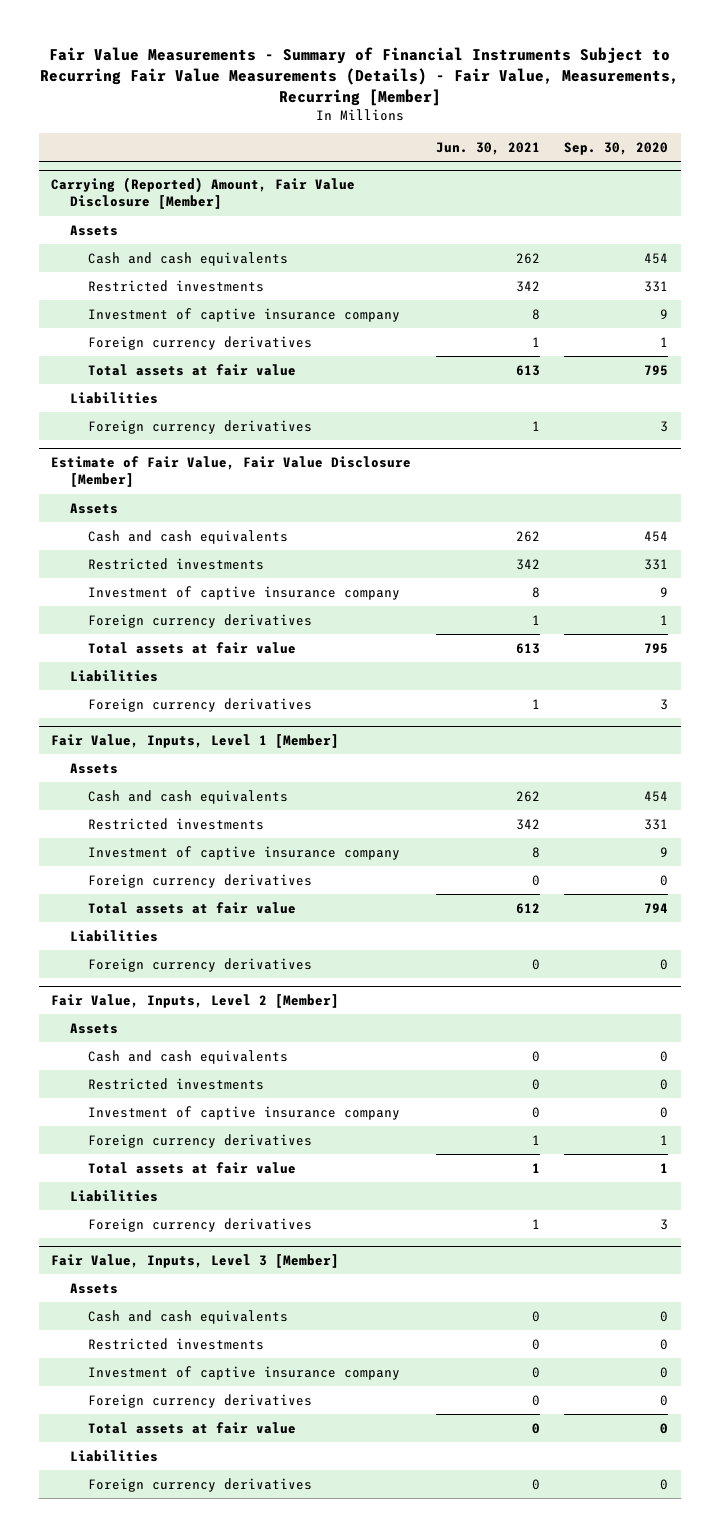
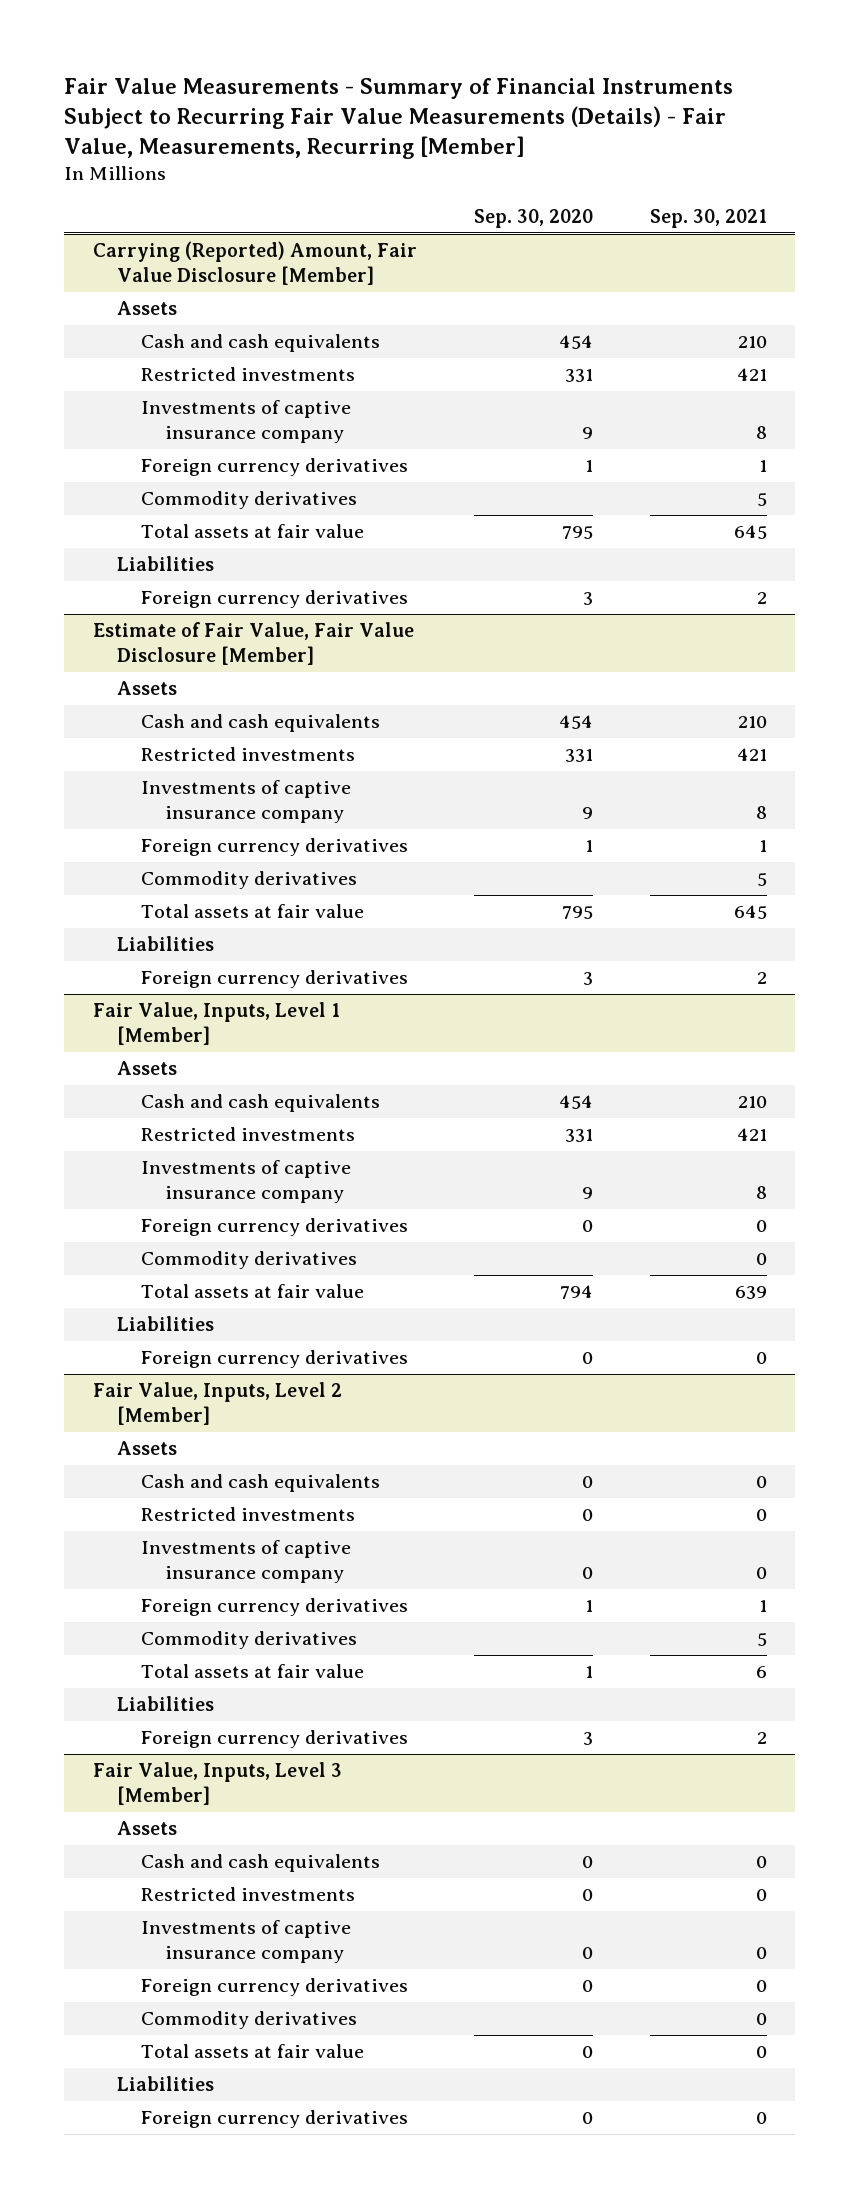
- | Jun. 30, 2021 | Sep. 30, 2020
+ | Sep. 30, 2020 | Sep. 30, 2021
@ Carrying (Reported) Amount, Fair Value Disclosure [Member]
- Investment of captive insurance company | 8 | 9
+ Investments of captive insurance company | 9 | 8
+ Commodity derivatives | | 5
@ Estimate of Fair Value, Fair Value Disclosure [Member]
- Investment of captive insurance company | 8 | 9
+ Investments of captive insurance company | 9 | 8
+ Commodity derivatives | | 5
@ Fair Value, Inputs, Level 1 [Member]
- Investment of captive insurance company | 8 | 9
+ Investments of captive insurance company | 9 | 8
+ Commodity derivatives | | 0
@ Fair Value, Inputs, Level 2 [Member]
- Investment of captive insurance company | 0 | 0
+ Investments of captive insurance company | 0 | 0
+ Commodity derivatives | | 5
@ Fair Value, Inputs, Level 3 [Member]
- Investment of captive insurance company | 0 | 0
+ Investments of captive insurance company | 0 | 0
+ Commodity derivatives | | 0

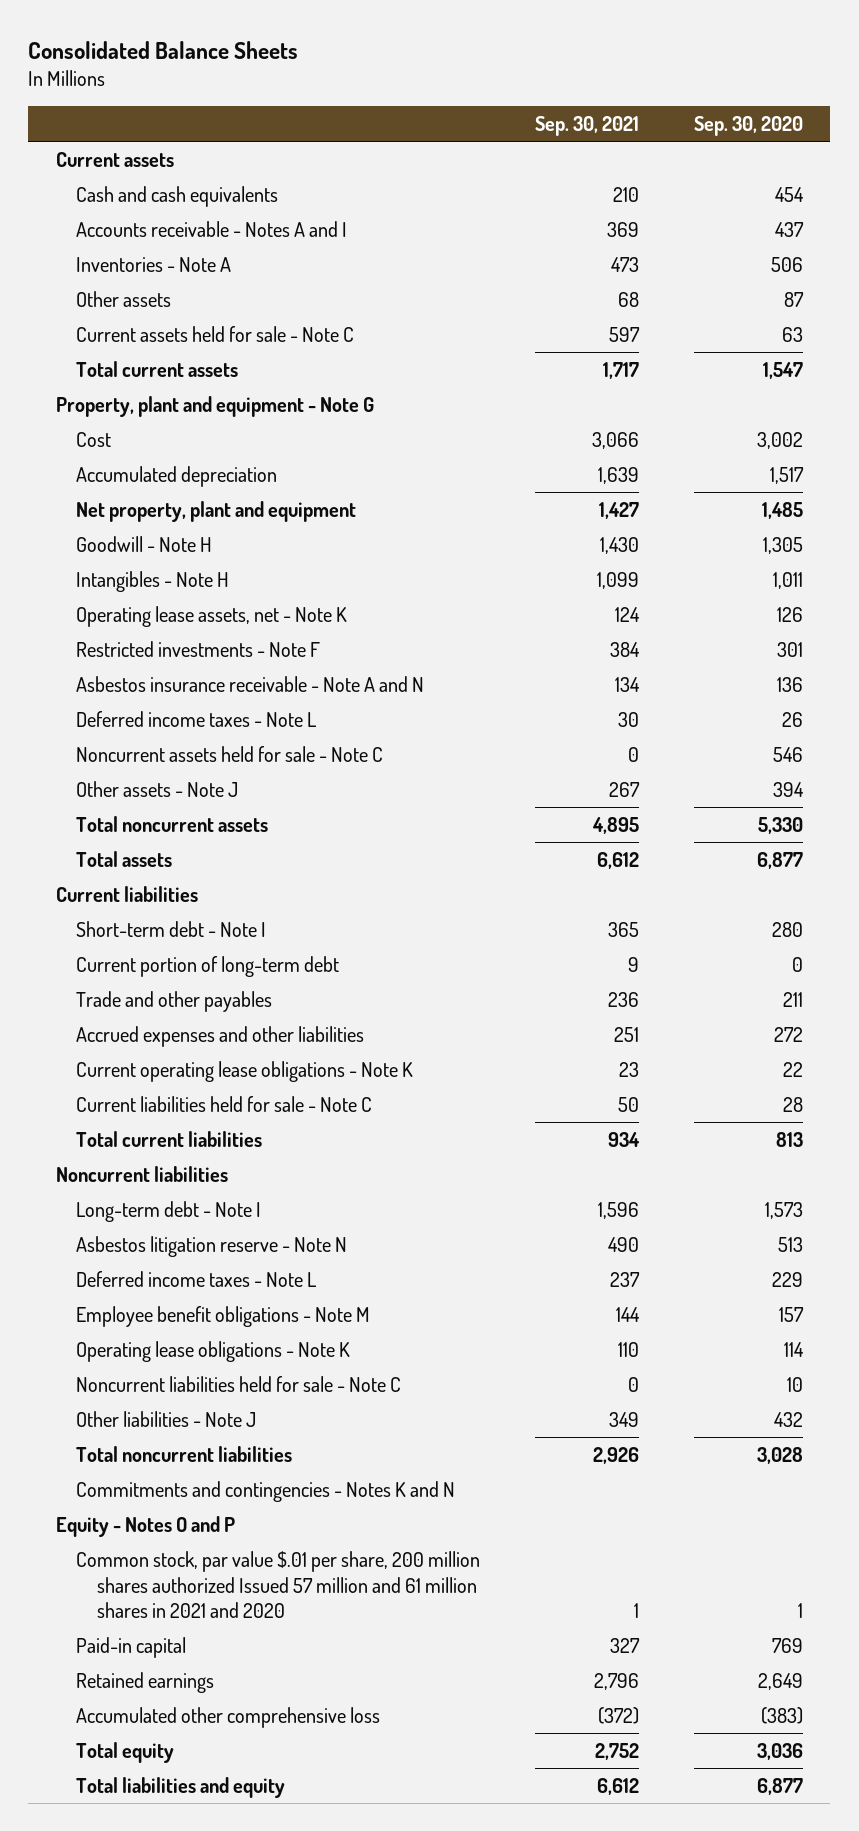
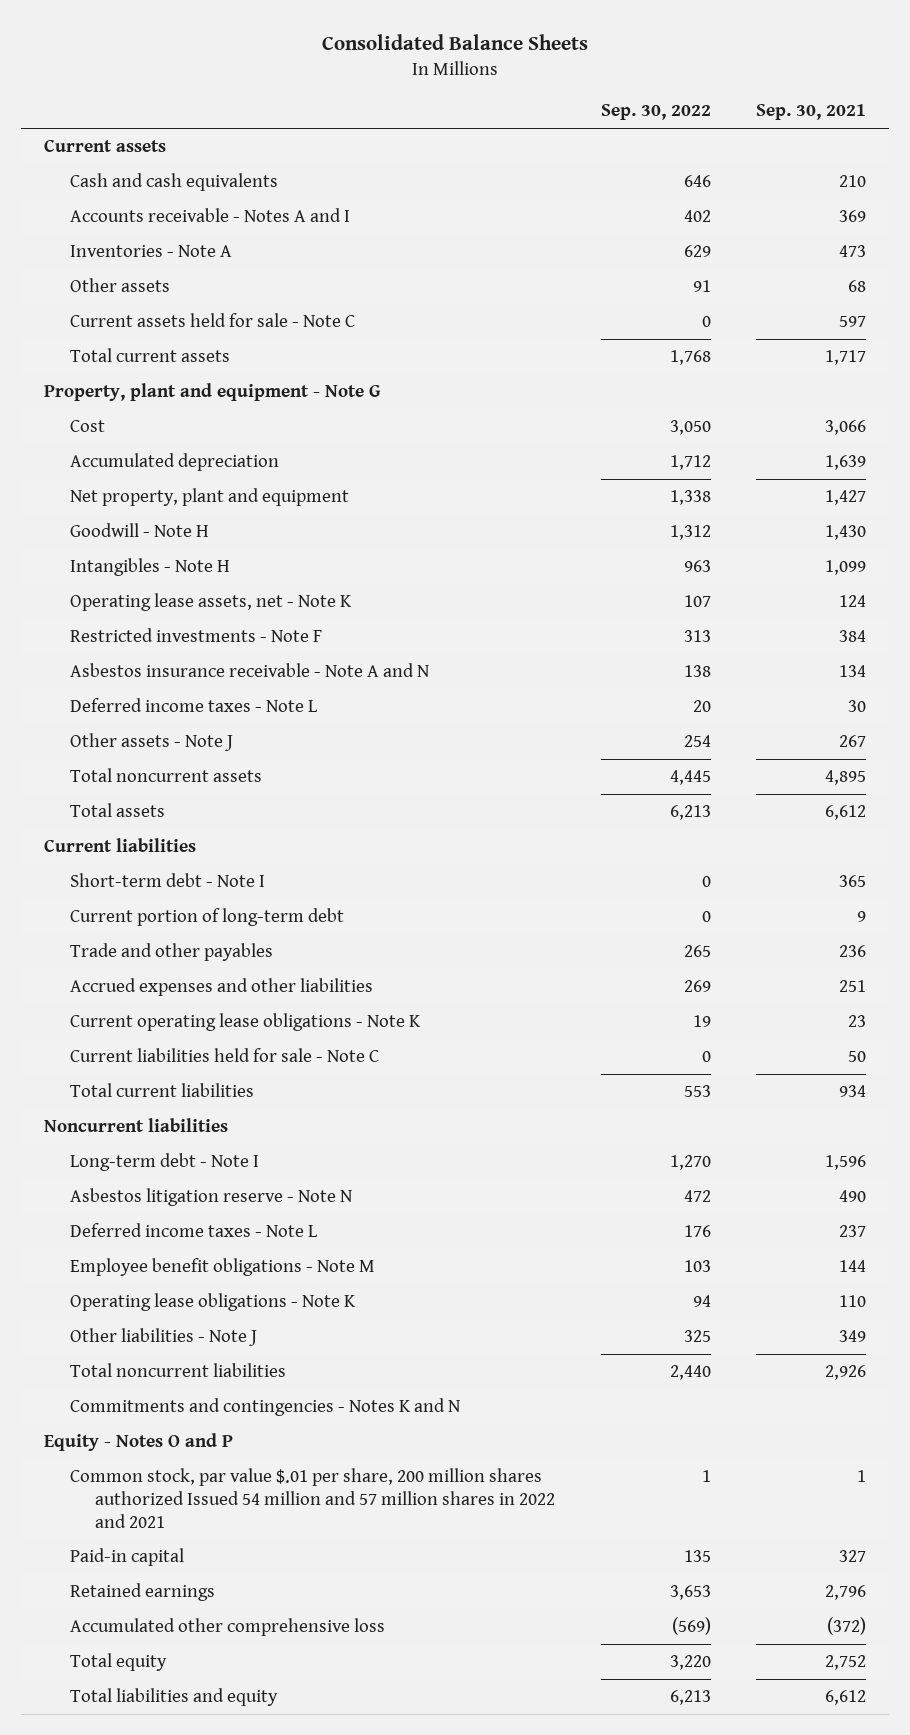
- | Sep. 30, 2021 | Sep. 30, 2020
+ | Sep. 30, 2022 | Sep. 30, 2021
- Noncurrent assets held for sale - Note C | 0 | 546
- Noncurrent liabilities held for sale - Note C | 0 | 10
- Common stock, par value $.01 per share, 200 million shares authorized Issued 57 million and 61 million shares in 2021 and 2020 | 1 | 1
+ Common stock, par value $.01 per share, 200 million shares authorized Issued 54 million and 57 million shares in 2022 and 2021 | 1 | 1

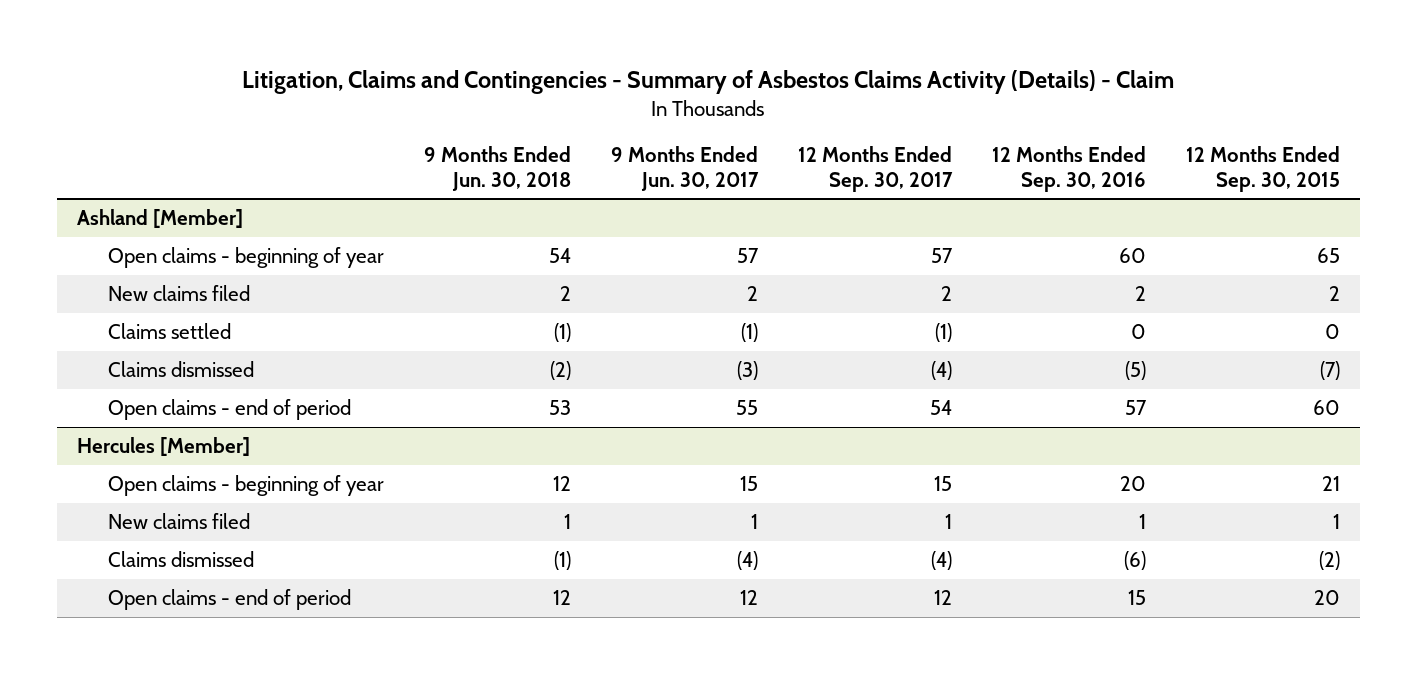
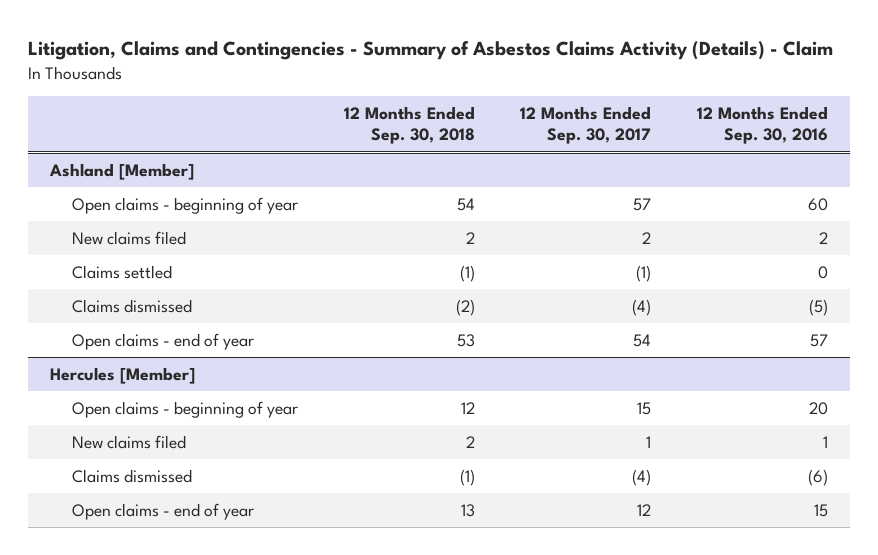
- | 9 Months Ended Jun. 30, 2018 | 9 Months Ended Jun. 30, 2017 | 12 Months Ended Sep. 30, 2017 | 12 Months Ended Sep. 30, 2016 | 12 Months Ended Sep. 30, 2015
+ | 12 Months Ended Sep. 30, 2018 | 12 Months Ended Sep. 30, 2017 | 12 Months Ended Sep. 30, 2016
@ Ashland [Member]
- Open claims - end of period | 53 | 55 | 54 | 57 | 60
+ Open claims - end of year | 53 | 54 | 57
@ Hercules [Member]
- Open claims - end of period | 12 | 12 | 12 | 15 | 20
+ Open claims - end of year | 13 | 12 | 15

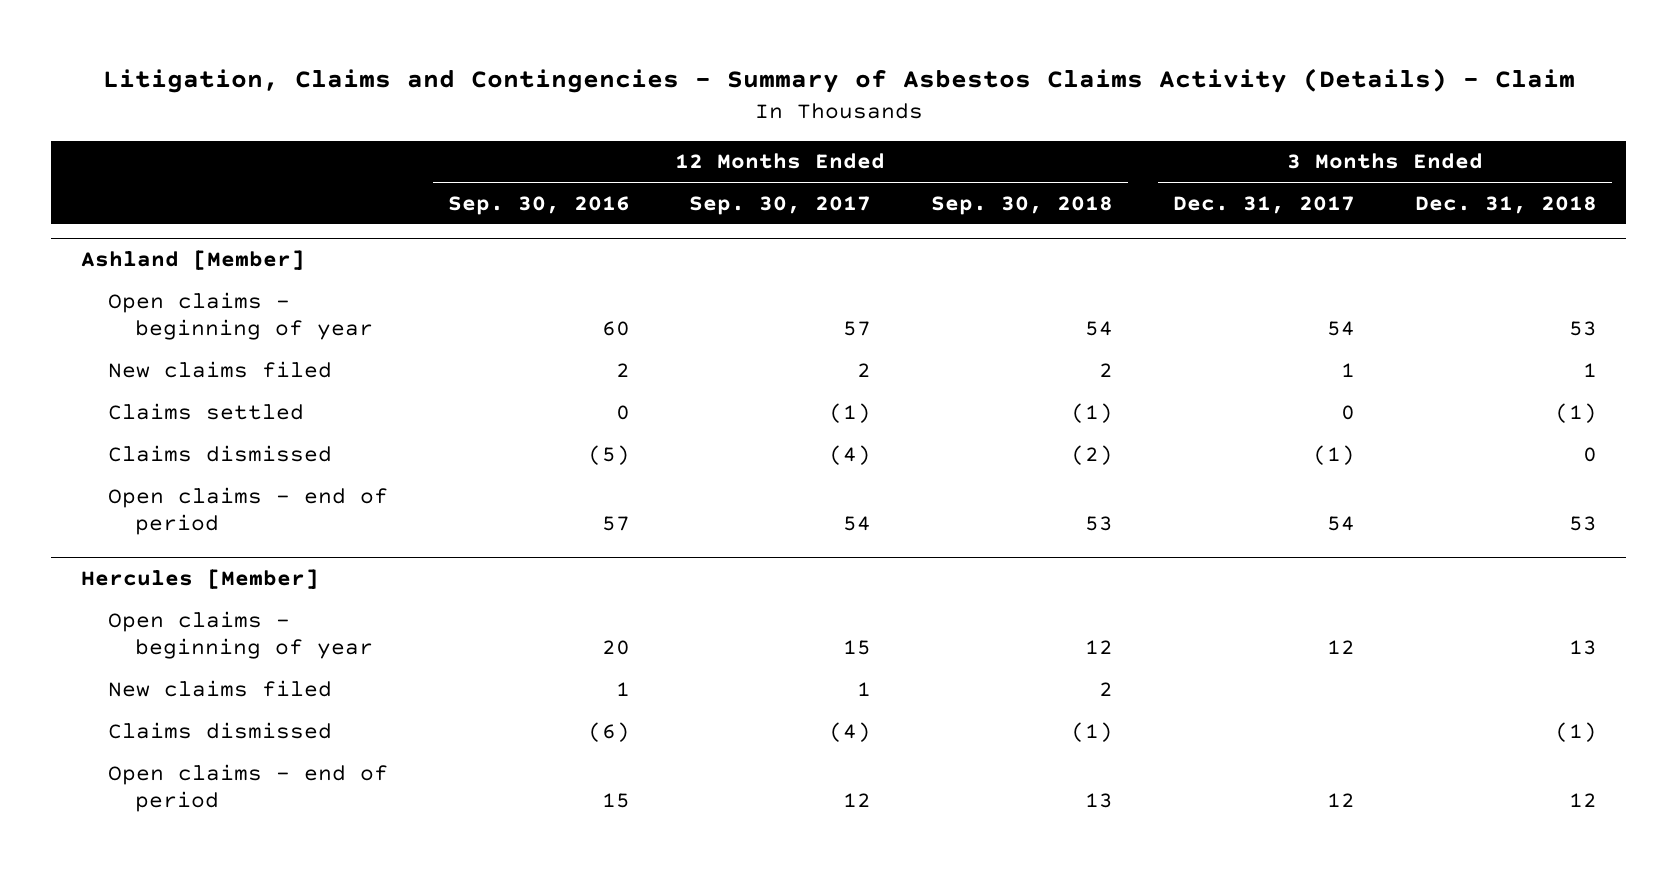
- | 12 Months Ended Sep. 30, 2018 | 12 Months Ended Sep. 30, 2017 | 12 Months Ended Sep. 30, 2016
+ | 12 Months Ended Sep. 30, 2016 | 12 Months Ended Sep. 30, 2017 | 12 Months Ended Sep. 30, 2018 | 3 Months Ended Dec. 31, 2017 | 3 Months Ended Dec. 31, 2018
@ Ashland [Member]
- Open claims - end of year | 53 | 54 | 57
+ Open claims - end of period | 57 | 54 | 53 | 54 | 53
@ Hercules [Member]
- Open claims - end of year | 13 | 12 | 15
+ Open claims - end of period | 15 | 12 | 13 | 12 | 12

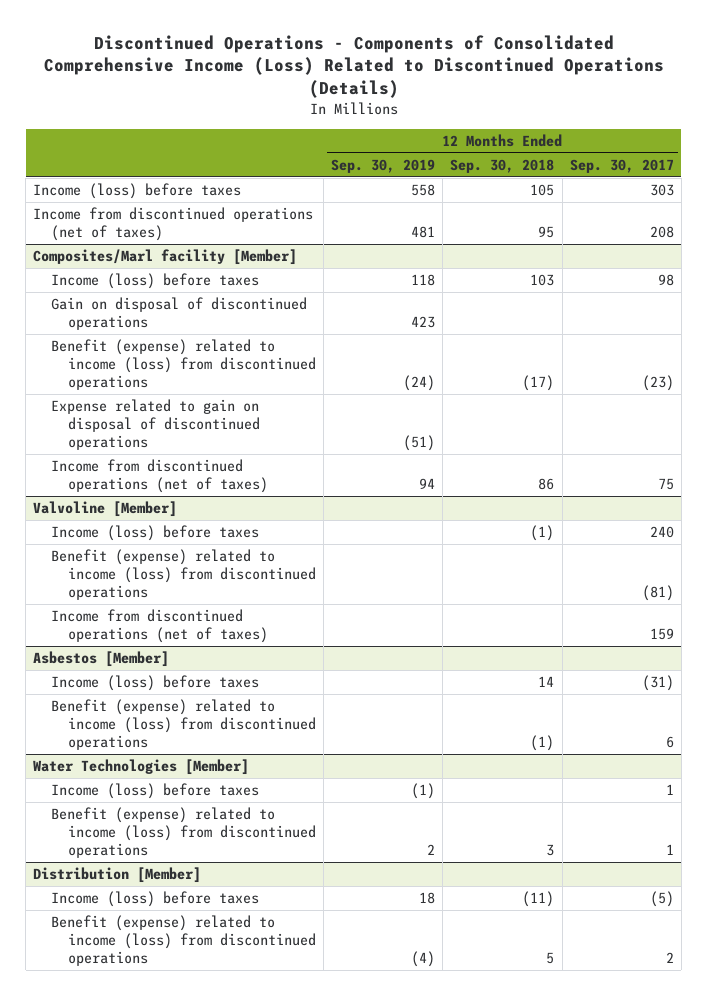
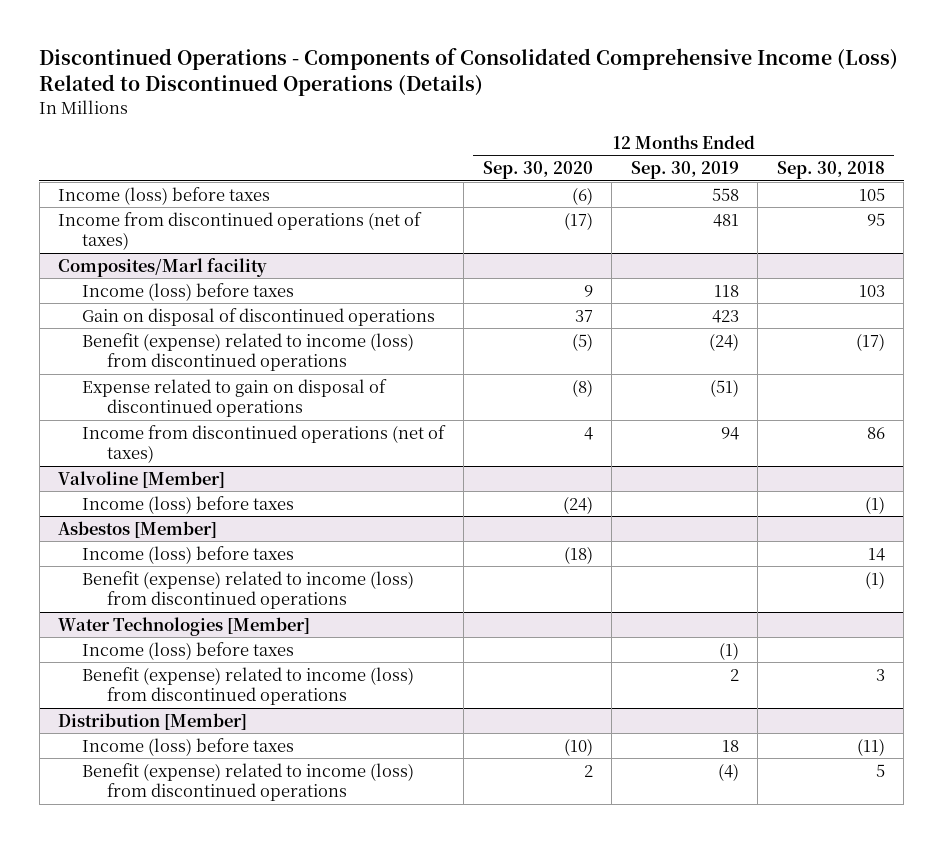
- | 12 Months Ended Sep. 30, 2019 | 12 Months Ended Sep. 30, 2018 | 12 Months Ended Sep. 30, 2017
+ | 12 Months Ended Sep. 30, 2020 | 12 Months Ended Sep. 30, 2019 | 12 Months Ended Sep. 30, 2018
- Composites/Marl facility [Member]
+ Composites/Marl facility
@ Valvoline [Member]
- Benefit (expense) related to income (loss) from discontinued operations | | | (81)
- Income from discontinued operations (net of taxes) | | | 159

